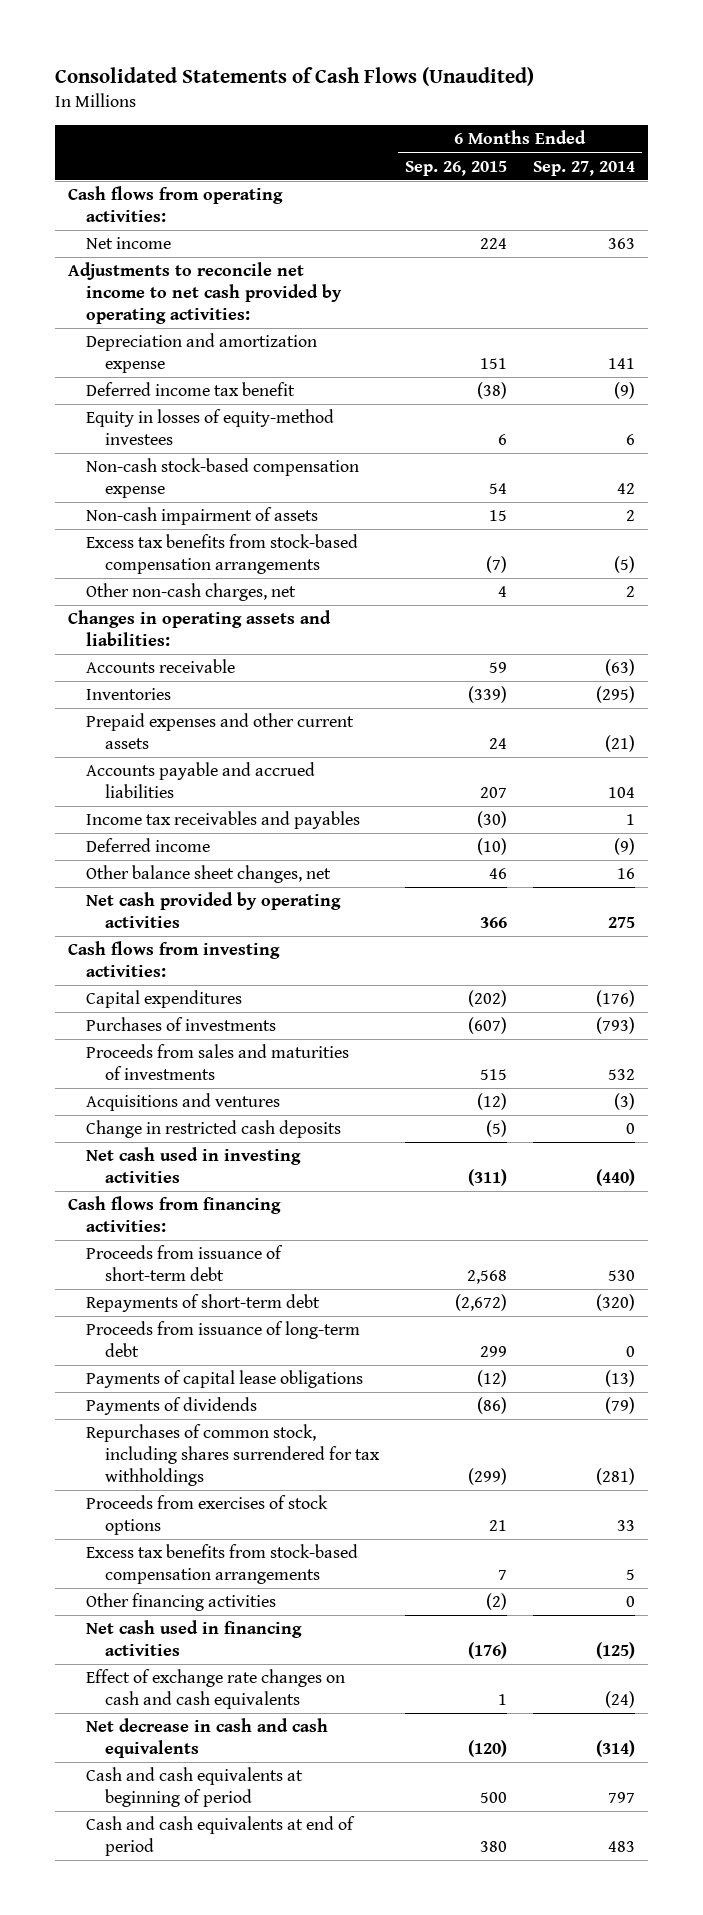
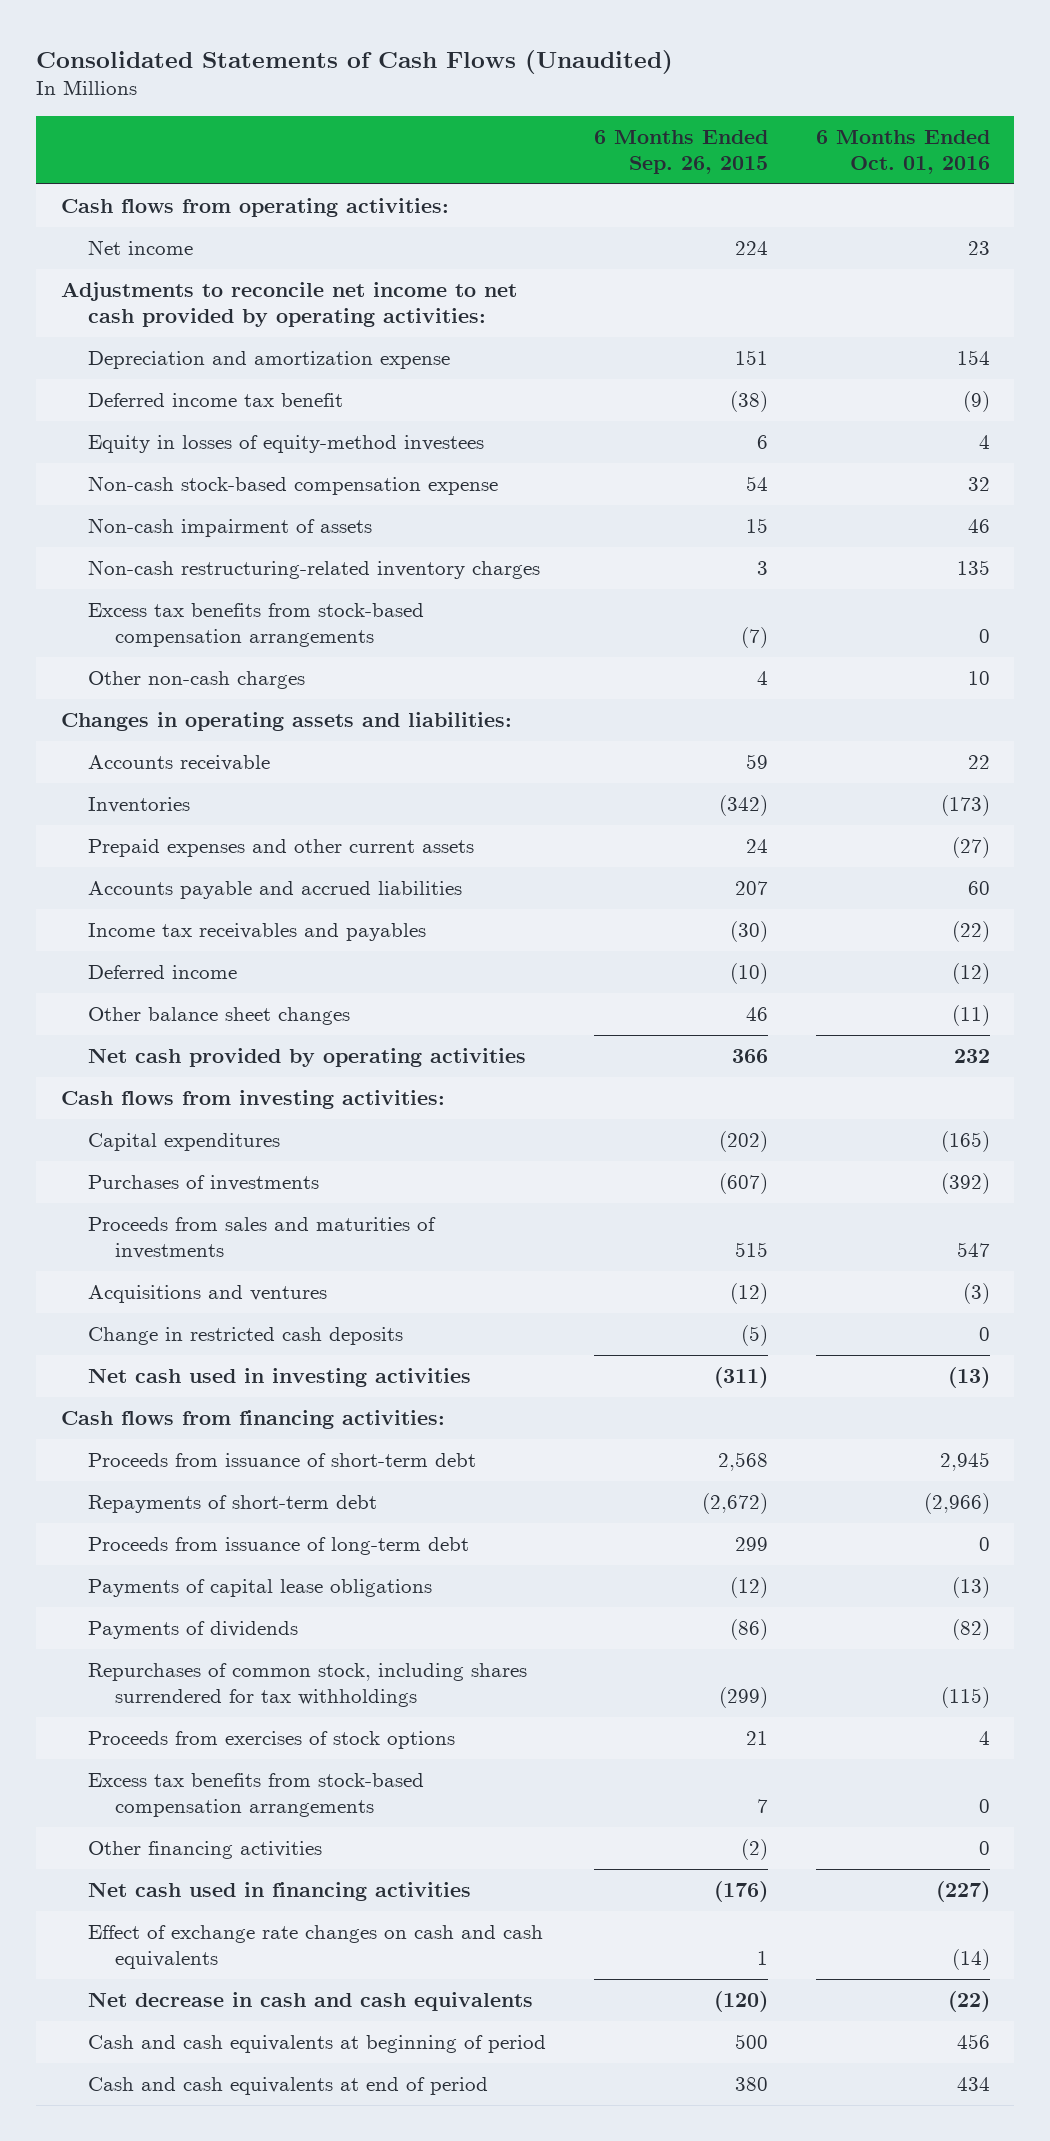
- | 6 Months Ended Sep. 26, 2015 | 6 Months Ended Sep. 27, 2014
+ | 6 Months Ended Sep. 26, 2015 | 6 Months Ended Oct. 01, 2016
+ Non-cash restructuring-related inventory charges | 3 | 135
- Other non-cash charges, net | 4 | 2
+ Other non-cash charges | 4 | 10
- Inventories | (339) | (295)
+ Inventories | (342) | (173)
- Other balance sheet changes, net | 46 | 16
+ Other balance sheet changes | 46 | (11)

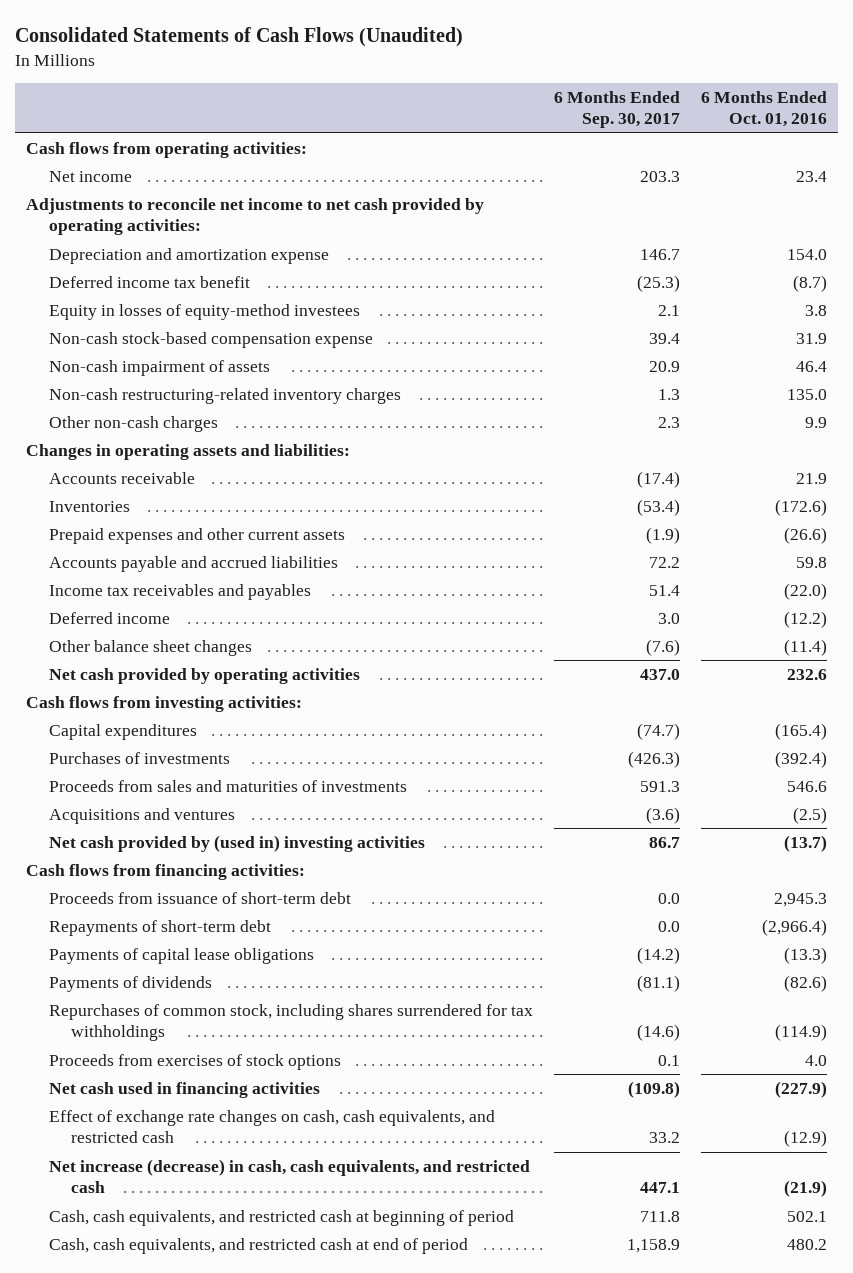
- | 6 Months Ended Sep. 26, 2015 | 6 Months Ended Oct. 01, 2016
+ | 6 Months Ended Sep. 30, 2017 | 6 Months Ended Oct. 01, 2016
- Net income | 224 | 23
+ Net income | 203.3 | 23.4
- Depreciation and amortization expense | 151 | 154
- Deferred income tax benefit | (38) | (9)
- Equity in losses of equity-method investees | 6 | 4
- Non-cash stock-based compensation expense | 54 | 32
- Non-cash impairment of assets | 15 | 46
- Non-cash restructuring-related inventory charges | 3 | 135
- Excess tax benefits from stock-based compensation arrangements | (7) | 0
- Other non-cash charges | 4 | 10
+ Depreciation and amortization expense | 146.7 | 154.0
+ Deferred income tax benefit | (25.3) | (8.7)
+ Equity in losses of equity-method investees | 2.1 | 3.8
+ Non-cash stock-based compensation expense | 39.4 | 31.9
+ Non-cash impairment of assets | 20.9 | 46.4
+ Non-cash restructuring-related inventory charges | 1.3 | 135.0
+ Other non-cash charges | 2.3 | 9.9
- Accounts receivable | 59 | 22
- Inventories | (342) | (173)
- Prepaid expenses and other current assets | 24 | (27)
- Accounts payable and accrued liabilities | 207 | 60
- Income tax receivables and payables | (30) | (22)
- Deferred income | (10) | (12)
- Other balance sheet changes | 46 | (11)
- Net cash provided by operating activities | 366 | 232
+ Accounts receivable | (17.4) | 21.9
+ Inventories | (53.4) | (172.6)
+ Prepaid expenses and other current assets | (1.9) | (26.6)
+ Accounts payable and accrued liabilities | 72.2 | 59.8
+ Income tax receivables and payables | 51.4 | (22.0)
+ Deferred income | 3.0 | (12.2)
+ Other balance sheet changes | (7.6) | (11.4)
+ Net cash provided by operating activities | 437.0 | 232.6
- Capital expenditures | (202) | (165)
- Purchases of investments | (607) | (392)
- Proceeds from sales and maturities of investments | 515 | 547
- Acquisitions and ventures | (12) | (3)
- Change in restricted cash deposits | (5) | 0
- Net cash used in investing activities | (311) | (13)
+ Capital expenditures | (74.7) | (165.4)
+ Purchases of investments | (426.3) | (392.4)
+ Proceeds from sales and maturities of investments | 591.3 | 546.6
+ Acquisitions and ventures | (3.6) | (2.5)
+ Net cash provided by (used in) investing activities | 86.7 | (13.7)
- Proceeds from issuance of short-term debt | 2,568 | 2,945
- Repayments of short-term debt | (2,672) | (2,966)
- Proceeds from issuance of long-term debt | 299 | 0
- Payments of capital lease obligations | (12) | (13)
- Payments of dividends | (86) | (82)
- Repurchases of common stock, including shares surrendered for tax withholdings | (299) | (115)
- Proceeds from exercises of stock options | 21 | 4
- Excess tax benefits from stock-based compensation arrangements | 7 | 0
- Other financing activities | (2) | 0
- Net cash used in financing activities | (176) | (227)
- Effect of exchange rate changes on cash and cash equivalents | 1 | (14)
- Net decrease in cash and cash equivalents | (120) | (22)
- Cash and cash equivalents at beginning of period | 500 | 456
- Cash and cash equivalents at end of period | 380 | 434
+ Proceeds from issuance of short-term debt | 0.0 | 2,945.3
+ Repayments of short-term debt | 0.0 | (2,966.4)
+ Payments of capital lease obligations | (14.2) | (13.3)
+ Payments of dividends | (81.1) | (82.6)
+ Repurchases of common stock, including shares surrendered for tax withholdings | (14.6) | (114.9)
+ Proceeds from exercises of stock options | 0.1 | 4.0
+ Net cash used in financing activities | (109.8) | (227.9)
+ Effect of exchange rate changes on cash, cash equivalents, and restricted cash | 33.2 | (12.9)
+ Net increase (decrease) in cash, cash equivalents, and restricted cash | 447.1 | (21.9)
+ Cash, cash equivalents, and restricted cash at beginning of period | 711.8 | 502.1
+ Cash, cash equivalents, and restricted cash at end of period | 1,158.9 | 480.2

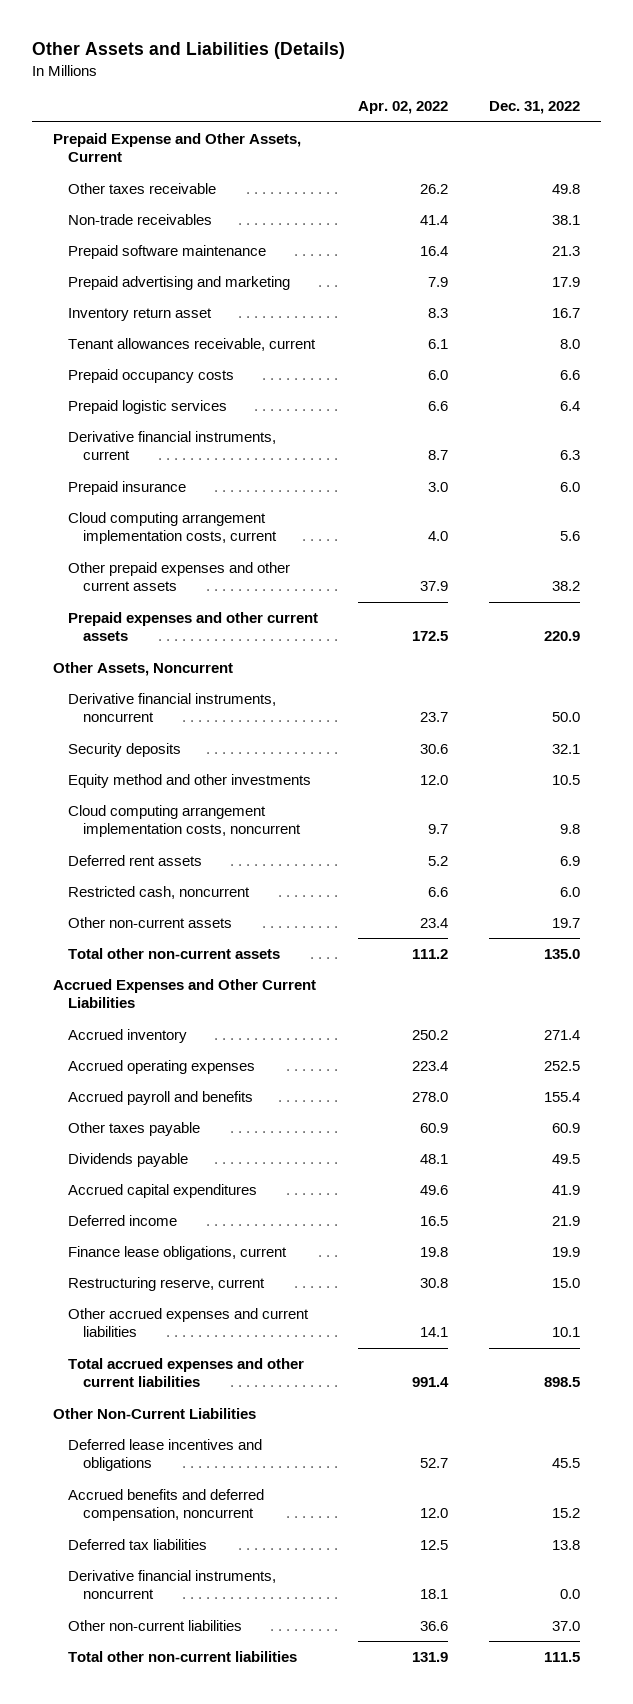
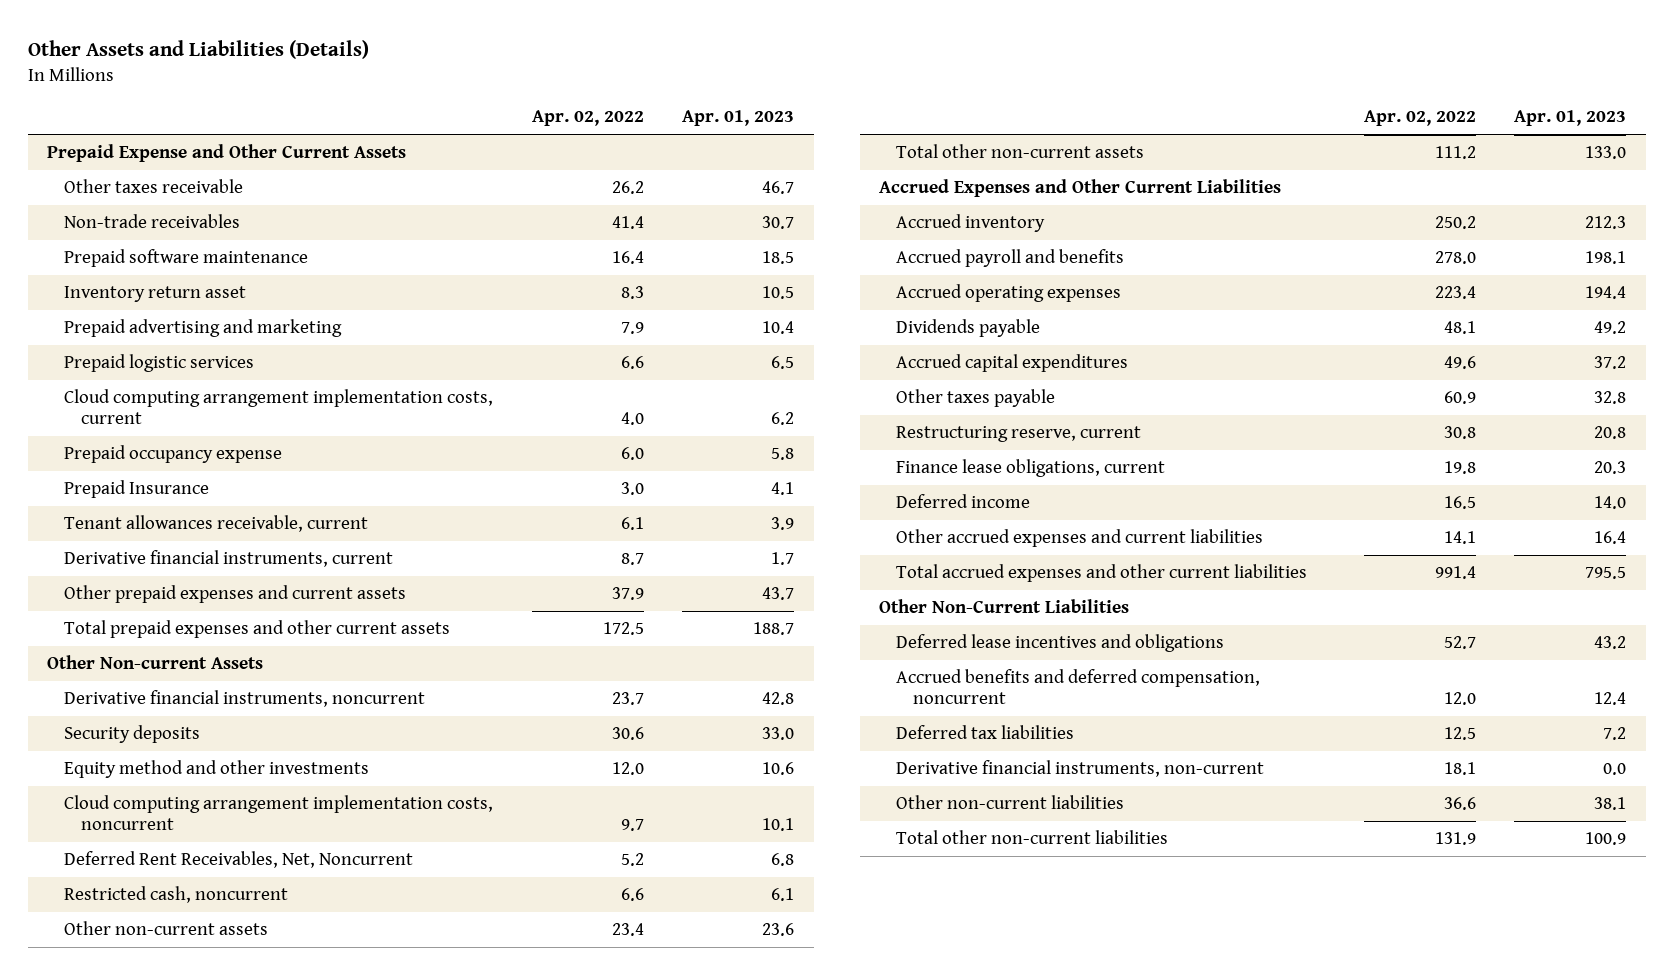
- | Apr. 02, 2022 | Dec. 31, 2022
+ | Apr. 02, 2022 | Apr. 01, 2023
- Prepaid Expense and Other Assets, Current
+ Prepaid Expense and Other Current Assets
- Prepaid occupancy costs | 6.0 | 6.6
moved down: Prepaid advertising and marketing | 7.9 | 10.4
- Prepaid insurance | 3.0 | 6.0
- Other prepaid expenses and other current assets | 37.9 | 38.2
- Prepaid expenses and other current assets | 172.5 | 220.9
- Other Assets, Noncurrent
+ Prepaid occupancy expense | 6.0 | 5.8
+ Prepaid Insurance | 3.0 | 4.1
moved down: Tenant allowances receivable, current | 6.1 | 3.9
moved down: Derivative financial instruments, current | 8.7 | 1.7
+ Other prepaid expenses and current assets | 37.9 | 43.7
+ Total prepaid expenses and other current assets | 172.5 | 188.7
+ Other Non-current Assets
- Deferred rent assets | 5.2 | 6.9
+ Deferred Rent Receivables, Net, Noncurrent | 5.2 | 6.8
moved down: Accrued operating expenses | 223.4 | 194.4
moved down: Other taxes payable | 60.9 | 32.8
moved down: Finance lease obligations, current | 19.8 | 20.3
moved down: Deferred income | 16.5 | 14.0
- Derivative financial instruments, noncurrent | 18.1 | 0.0
+ Derivative financial instruments, non-current | 18.1 | 0.0

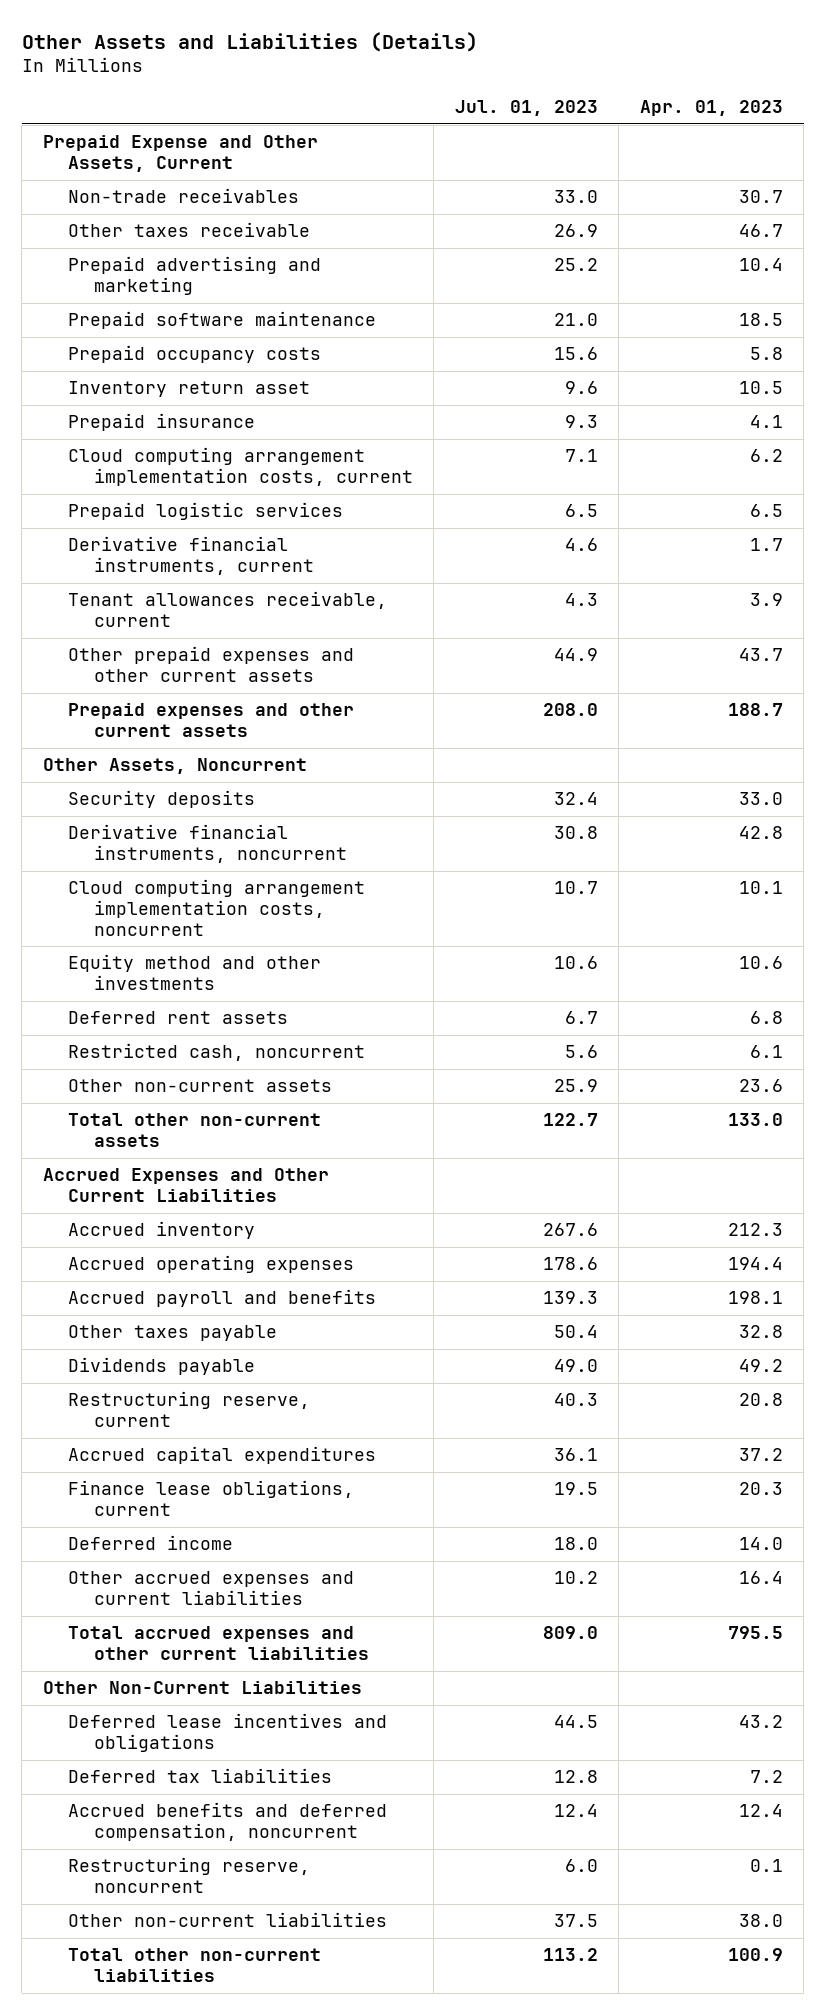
- | Apr. 02, 2022 | Apr. 01, 2023
+ | Jul. 01, 2023 | Apr. 01, 2023
- Prepaid Expense and Other Current Assets
+ Prepaid Expense and Other Assets, Current
moved down: Other taxes receivable | 26.9 | 46.7
moved up: Prepaid advertising and marketing | 25.2 | 10.4
+ Prepaid occupancy costs | 15.6 | 5.8
+ Prepaid insurance | 9.3 | 4.1
- Prepaid occupancy expense | 6.0 | 5.8
- Prepaid Insurance | 3.0 | 4.1
moved down: Prepaid logistic services | 6.5 | 6.5
- Other prepaid expenses and current assets | 37.9 | 43.7
- Total prepaid expenses and other current assets | 172.5 | 188.7
- Other Non-current Assets
moved down: Tenant allowances receivable, current | 4.3 | 3.9
+ Other prepaid expenses and other current assets | 44.9 | 43.7
+ Prepaid expenses and other current assets | 208.0 | 188.7
+ Other Assets, Noncurrent
moved down: Derivative financial instruments, noncurrent | 30.8 | 42.8
- Deferred Rent Receivables, Net, Noncurrent | 5.2 | 6.8
moved down: Equity method and other investments | 10.6 | 10.6
+ Deferred rent assets | 6.7 | 6.8
moved down: Accrued payroll and benefits | 139.3 | 198.1
moved down: Dividends payable | 49.0 | 49.2
moved down: Accrued capital expenditures | 36.1 | 37.2
- Derivative financial instruments, non-current | 18.1 | 0.0
- Other non-current liabilities | 36.6 | 38.1
moved down: Accrued benefits and deferred compensation, noncurrent | 12.4 | 12.4
+ Restructuring reserve, noncurrent | 6.0 | 0.1
+ Other non-current liabilities | 37.5 | 38.0

